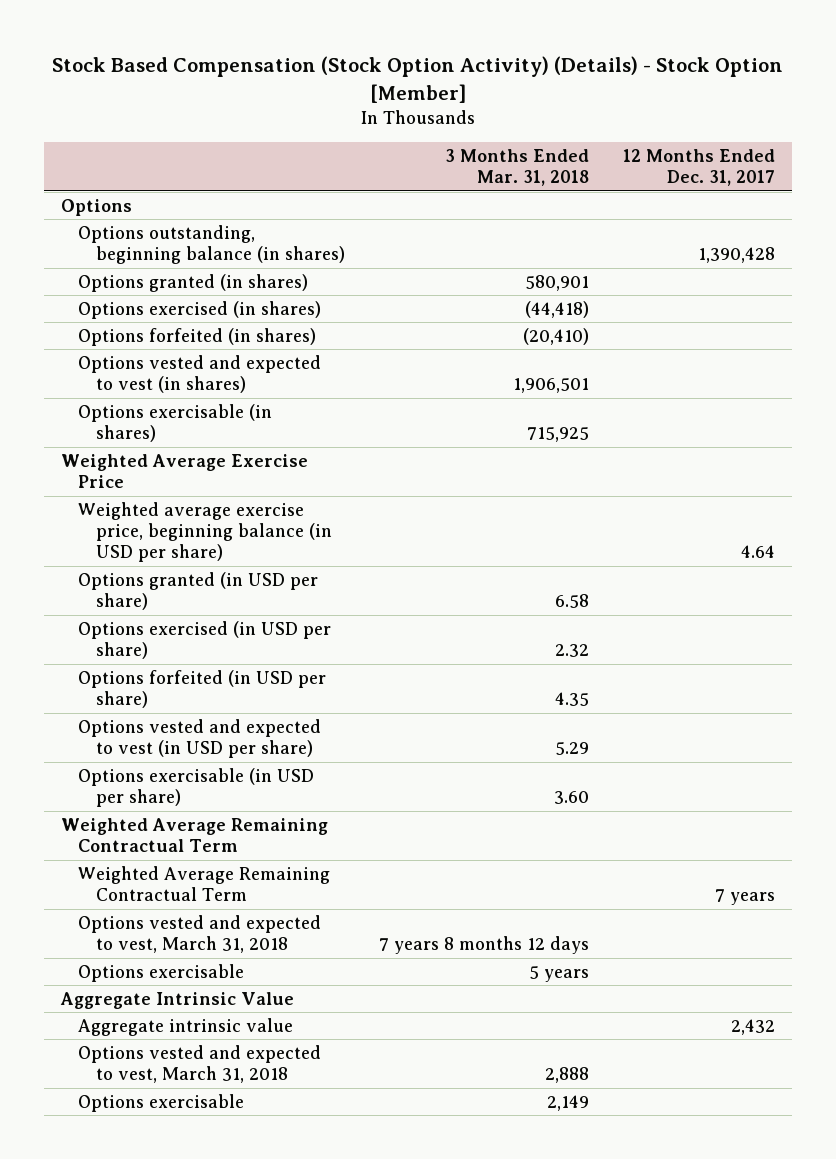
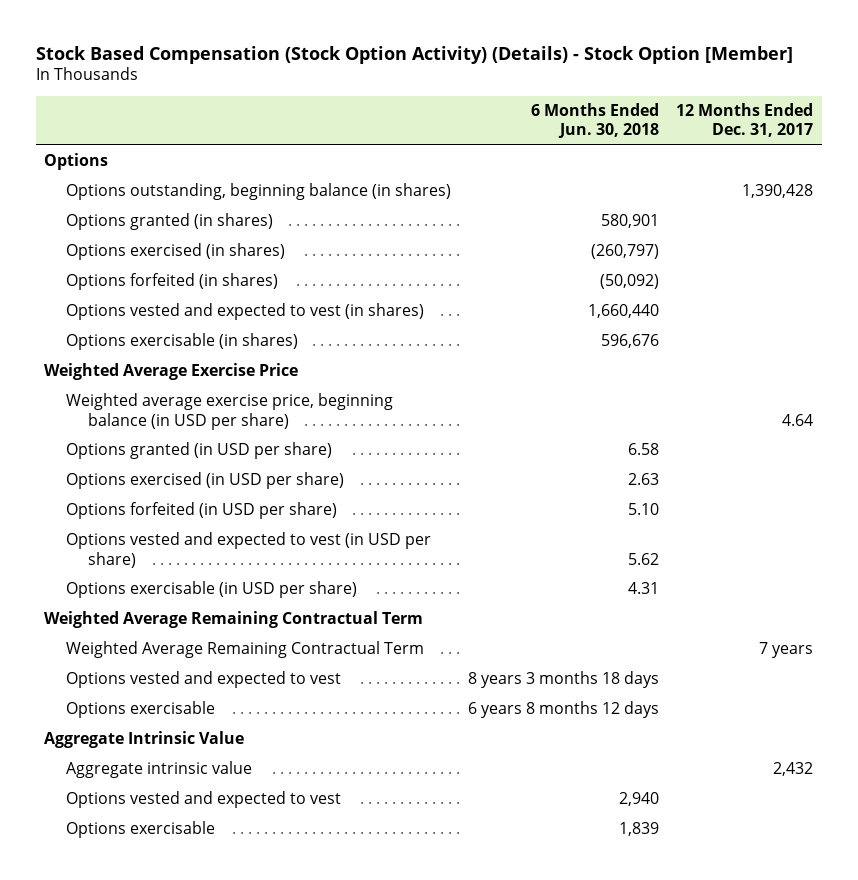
- | 3 Months Ended Mar. 31, 2018 | 12 Months Ended Dec. 31, 2017
+ | 6 Months Ended Jun. 30, 2018 | 12 Months Ended Dec. 31, 2017
- Options vested and expected to vest, March 31, 2018 | 7 years 8 months 12 days |
+ Options vested and expected to vest | 8 years 3 months 18 days |
- Options vested and expected to vest, March 31, 2018 | 2,888 |
+ Options vested and expected to vest | 2,940 |

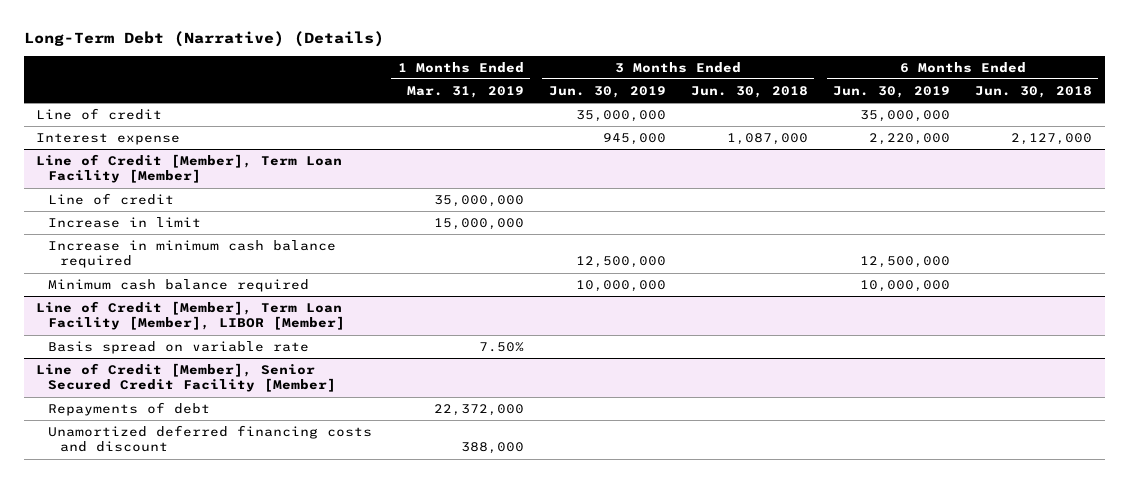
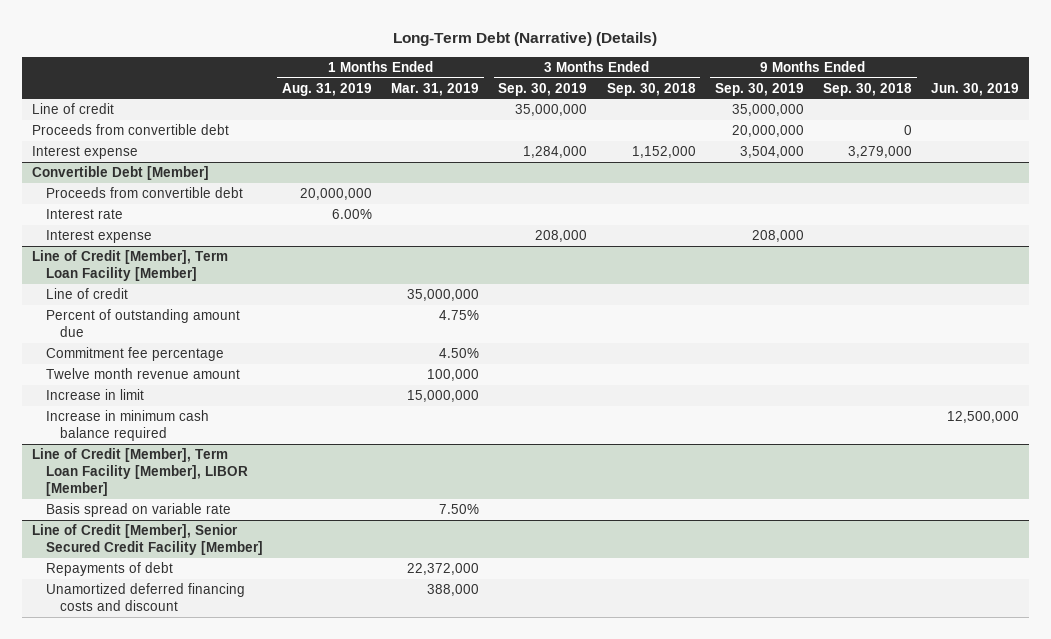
- | 1 Months Ended Mar. 31, 2019 | 3 Months Ended Jun. 30, 2019 | 3 Months Ended Jun. 30, 2018 | 6 Months Ended Jun. 30, 2019 | 6 Months Ended Jun. 30, 2018
+ | 1 Months Ended Aug. 31, 2019 | 1 Months Ended Mar. 31, 2019 | 3 Months Ended Sep. 30, 2019 | 3 Months Ended Sep. 30, 2018 | 9 Months Ended Sep. 30, 2019 | 9 Months Ended Sep. 30, 2018 | Jun. 30, 2019
+ Proceeds from convertible debt | | | | | 20,000,000 | 0 |
+ Convertible Debt [Member]
+ Proceeds from convertible debt | 20,000,000 | | | | | |
+ Interest rate | 6.00% | | | | | |
+ Interest expense | | | 208,000 | | 208,000 | |
@ Line of Credit [Member], Term Loan Facility [Member]
+ Percent of outstanding amount due | | 4.75% | | | | |
+ Commitment fee percentage | | 4.50% | | | | |
+ Twelve month revenue amount | | 100,000 | | | | |
- Minimum cash balance required | | 10,000,000 | | 10,000,000 |

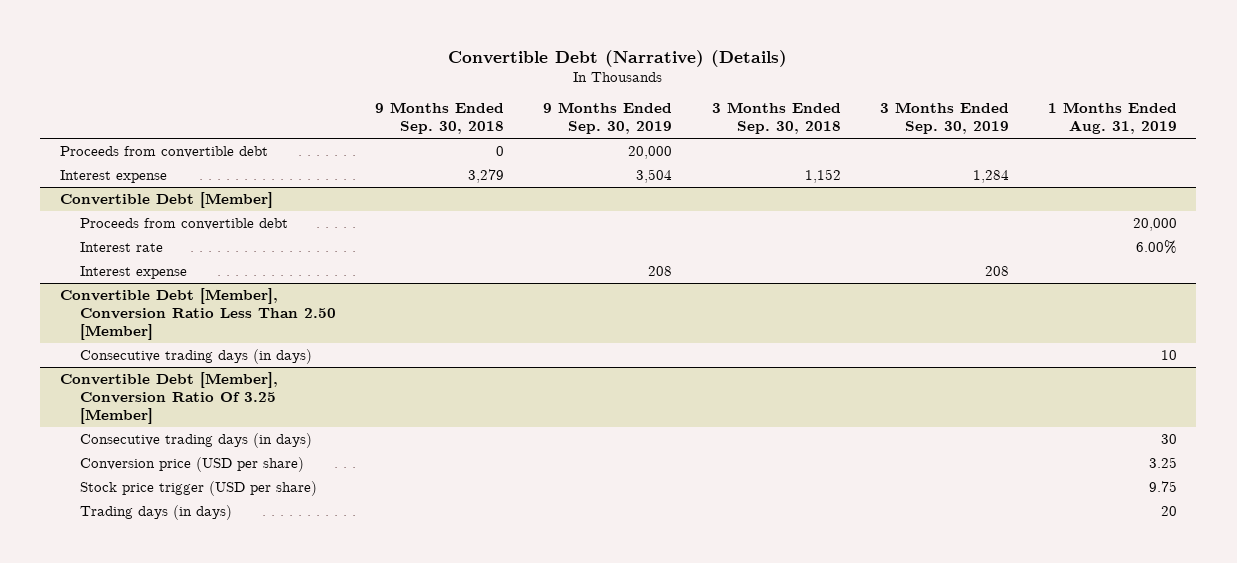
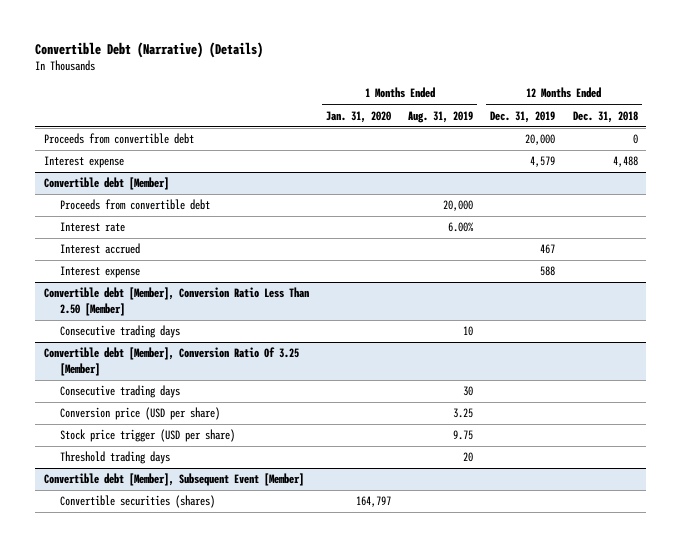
- | 9 Months Ended Sep. 30, 2018 | 9 Months Ended Sep. 30, 2019 | 3 Months Ended Sep. 30, 2018 | 3 Months Ended Sep. 30, 2019 | 1 Months Ended Aug. 31, 2019
+ | 1 Months Ended Jan. 31, 2020 | 1 Months Ended Aug. 31, 2019 | 12 Months Ended Dec. 31, 2019 | 12 Months Ended Dec. 31, 2018
- Convertible Debt [Member]
+ Convertible debt [Member]
+ Interest accrued | | | 467 |
- Convertible Debt [Member], Conversion Ratio Less Than 2.50 [Member]
- Consecutive trading days (in days) | | | | | 10
- Convertible Debt [Member], Conversion Ratio Of 3.25 [Member]
- Consecutive trading days (in days) | | | | | 30
+ Convertible debt [Member], Conversion Ratio Less Than 2.50 [Member]
+ Consecutive trading days | | 10 | |
+ Convertible debt [Member], Conversion Ratio Of 3.25 [Member]
+ Consecutive trading days | | 30 | |
- Trading days (in days) | | | | | 20
+ Threshold trading days | | 20 | |
+ Convertible debt [Member], Subsequent Event [Member]
+ Convertible securities (shares) | 164,797 | | |

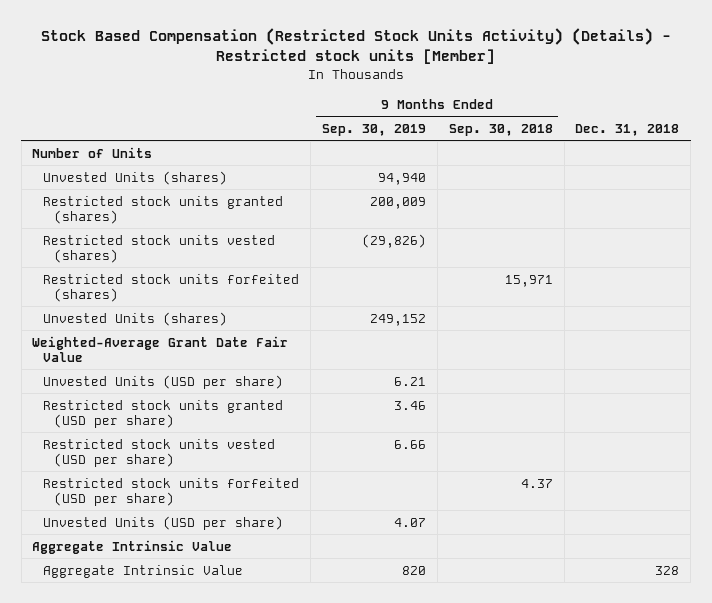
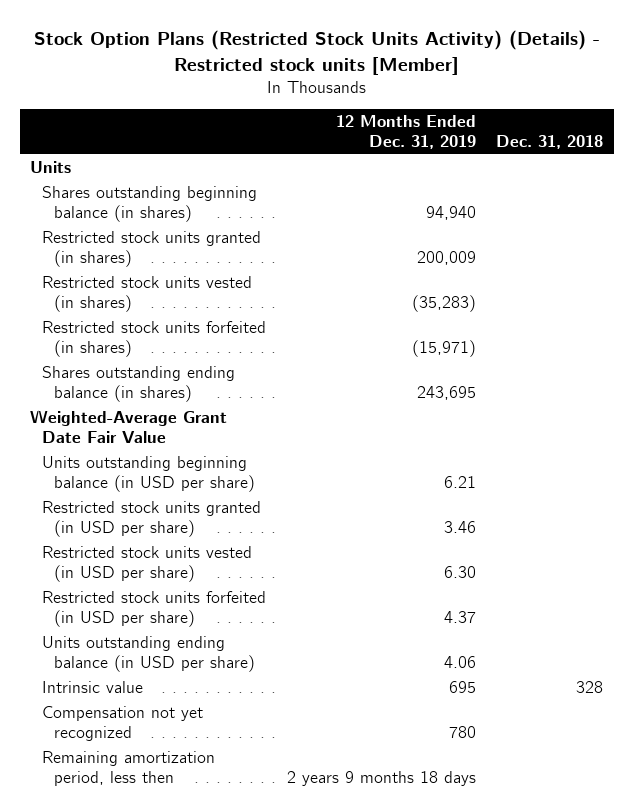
- Stock Based Compensation (Restricted Stock Units Activity) (Details) - Restricted stock units [Member]
+ Stock Option Plans (Restricted Stock Units Activity) (Details) - Restricted stock units [Member]
- | 9 Months Ended Sep. 30, 2019 | 9 Months Ended Sep. 30, 2018 | Dec. 31, 2018
+ | 12 Months Ended Dec. 31, 2019 | Dec. 31, 2018
- Number of Units
- Unvested Units (shares) | 94,940 | |
- Restricted stock units granted (shares) | 200,009 | |
- Restricted stock units vested (shares) | (29,826) | |
- Restricted stock units forfeited (shares) | | 15,971 |
- Unvested Units (shares) | 249,152 | |
+ Units
+ Shares outstanding beginning balance (in shares) | 94,940 |
+ Restricted stock units granted (in shares) | 200,009 |
+ Restricted stock units vested (in shares) | (35,283) |
+ Restricted stock units forfeited (in shares) | (15,971) |
+ Shares outstanding ending balance (in shares) | 243,695 |
- Unvested Units (USD per share) | 6.21 | |
- Restricted stock units granted (USD per share) | 3.46 | |
- Restricted stock units vested (USD per share) | 6.66 | |
- Restricted stock units forfeited (USD per share) | | 4.37 |
- Unvested Units (USD per share) | 4.07 | |
- Aggregate Intrinsic Value
- Aggregate Intrinsic Value | 820 | | 328
+ Units outstanding beginning balance (in USD per share) | 6.21 |
+ Restricted stock units granted (in USD per share) | 3.46 |
+ Restricted stock units vested (in USD per share) | 6.30 |
+ Restricted stock units forfeited (in USD per share) | 4.37 |
+ Units outstanding ending balance (in USD per share) | 4.06 |
+ Intrinsic value | 695 | 328
+ Compensation not yet recognized | 780 |
+ Remaining amortization period, less then | 2 years 9 months 18 days |

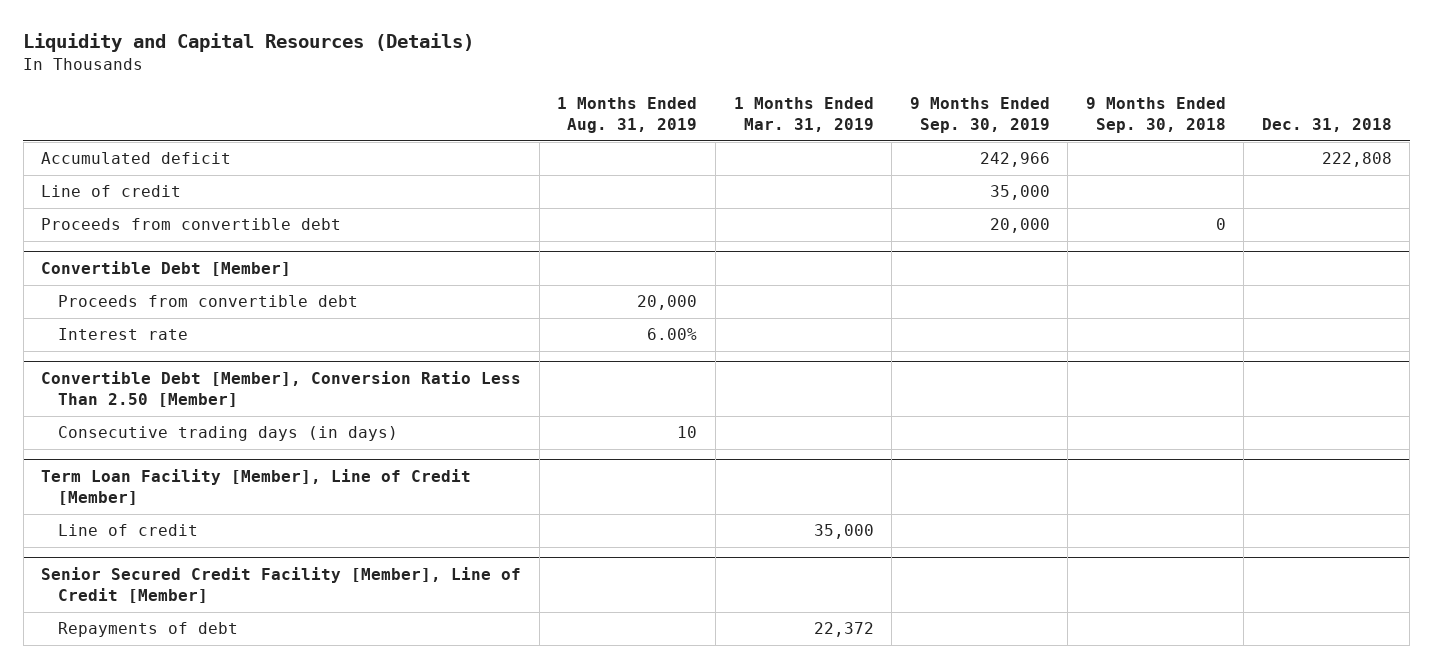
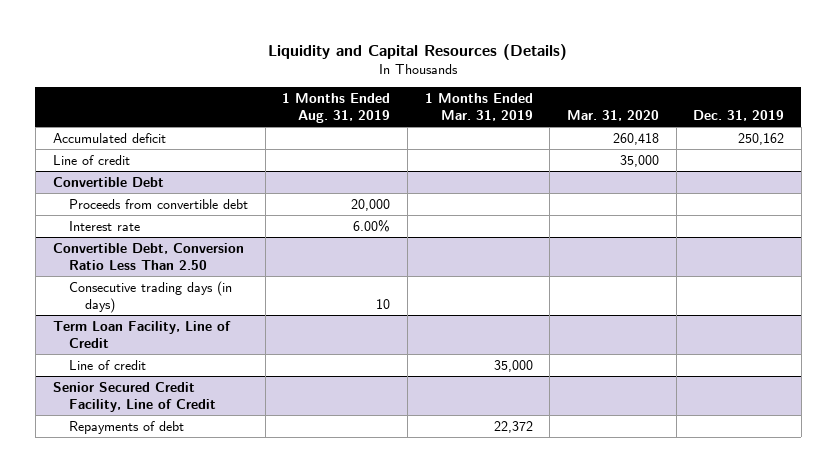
- | 1 Months Ended Aug. 31, 2019 | 1 Months Ended Mar. 31, 2019 | 9 Months Ended Sep. 30, 2019 | 9 Months Ended Sep. 30, 2018 | Dec. 31, 2018
+ | 1 Months Ended Aug. 31, 2019 | 1 Months Ended Mar. 31, 2019 | Mar. 31, 2020 | Dec. 31, 2019
- Proceeds from convertible debt | | | 20,000 | 0 |
- Convertible Debt [Member]
+ Convertible Debt
- Convertible Debt [Member], Conversion Ratio Less Than 2.50 [Member]
+ Convertible Debt, Conversion Ratio Less Than 2.50
- Term Loan Facility [Member], Line of Credit [Member]
+ Term Loan Facility, Line of Credit
- Senior Secured Credit Facility [Member], Line of Credit [Member]
+ Senior Secured Credit Facility, Line of Credit

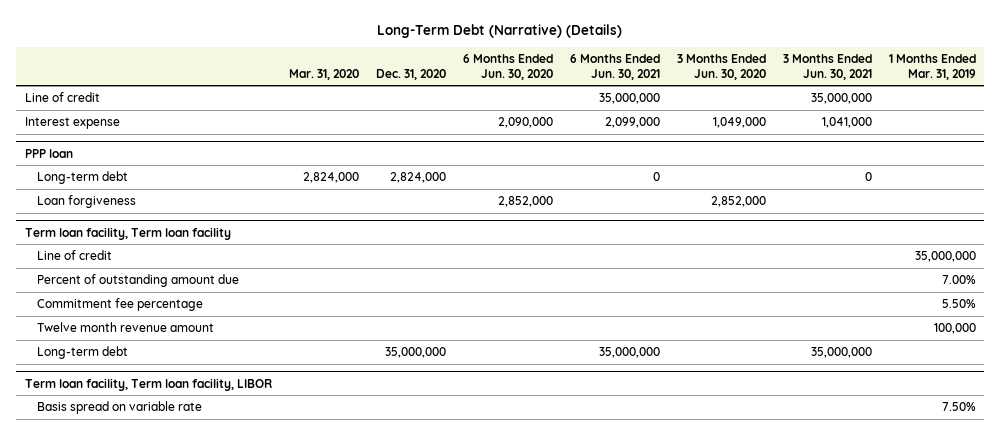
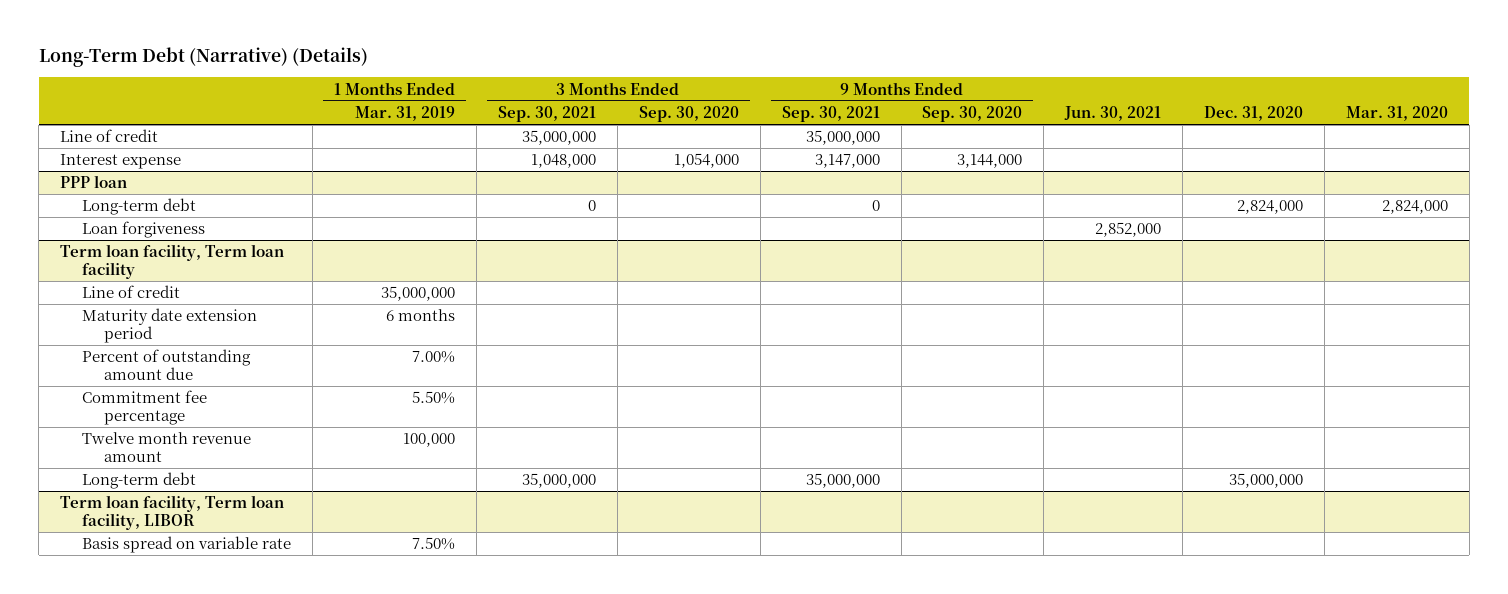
- | Mar. 31, 2020 | Dec. 31, 2020 | 6 Months Ended Jun. 30, 2020 | 6 Months Ended Jun. 30, 2021 | 3 Months Ended Jun. 30, 2020 | 3 Months Ended Jun. 30, 2021 | 1 Months Ended Mar. 31, 2019
+ | 1 Months Ended Mar. 31, 2019 | 3 Months Ended Sep. 30, 2021 | 3 Months Ended Sep. 30, 2020 | 9 Months Ended Sep. 30, 2021 | 9 Months Ended Sep. 30, 2020 | Jun. 30, 2021 | Dec. 31, 2020 | Mar. 31, 2020
@ Term loan facility, Term loan facility
+ Maturity date extension period | 6 months | | | | | | |

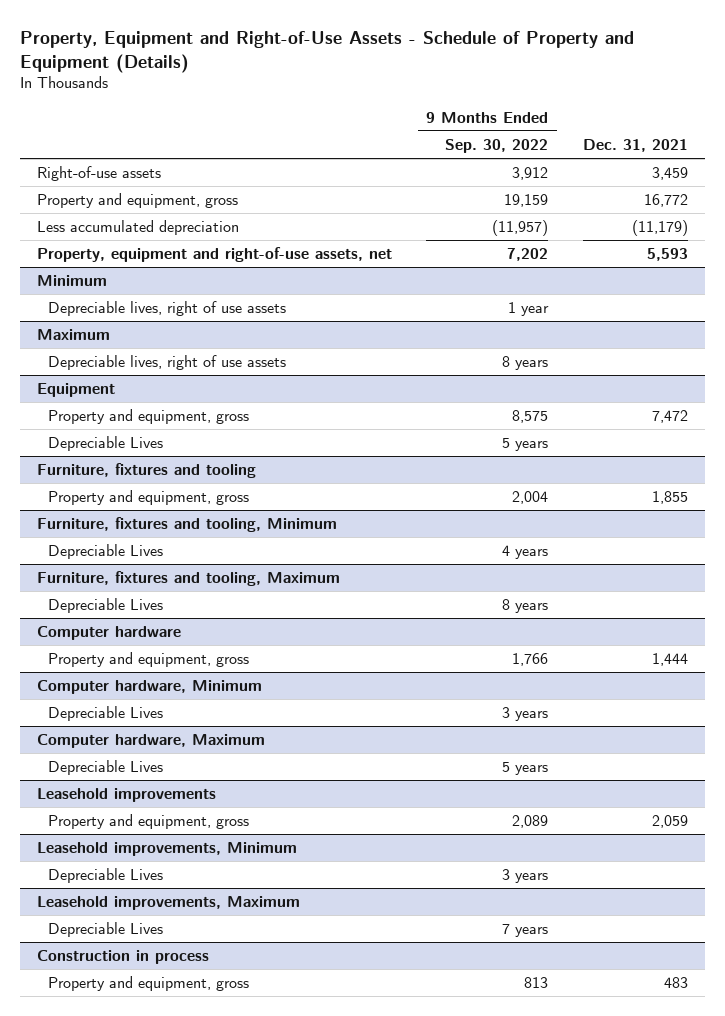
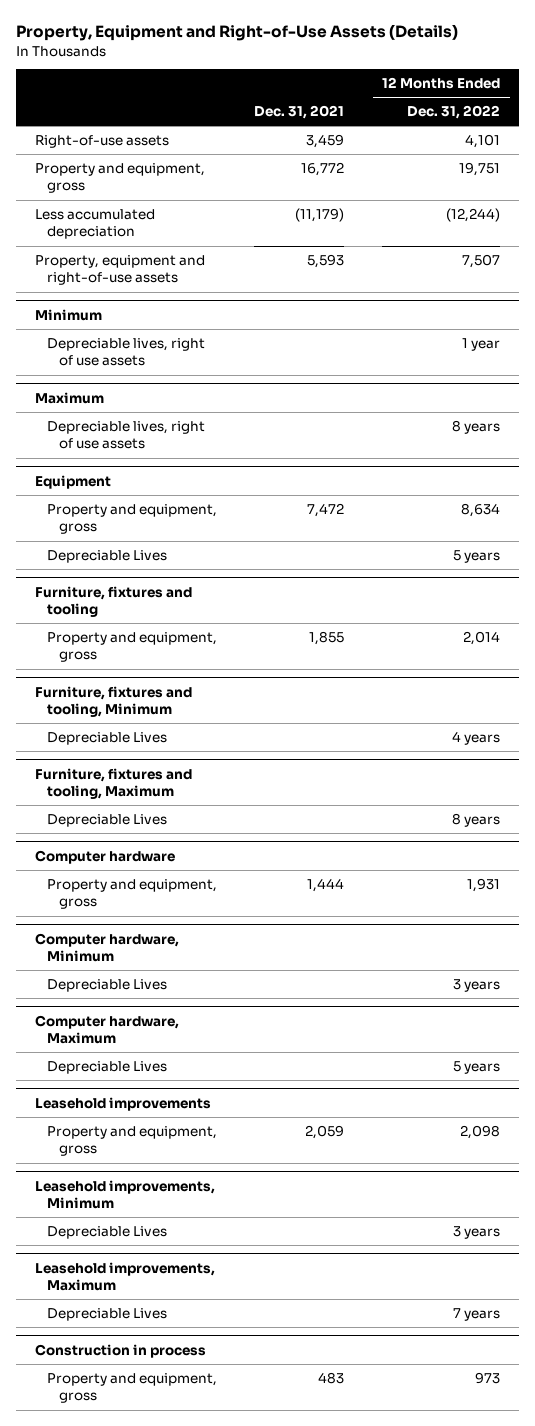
- Property, Equipment and Right-of-Use Assets - Schedule of Property and Equipment (Details)
+ Property, Equipment and Right-of-Use Assets (Details)
- | 9 Months Ended Sep. 30, 2022 | Dec. 31, 2021
+ | Dec. 31, 2021 | 12 Months Ended Dec. 31, 2022
- Property, equipment and right-of-use assets, net | 7,202 | 5,593
+ Property, equipment and right-of-use assets | 5,593 | 7,507

